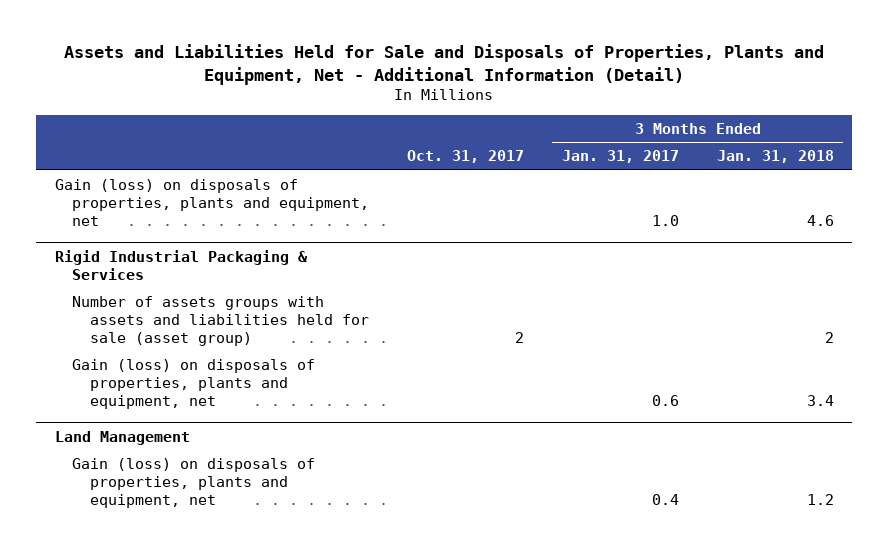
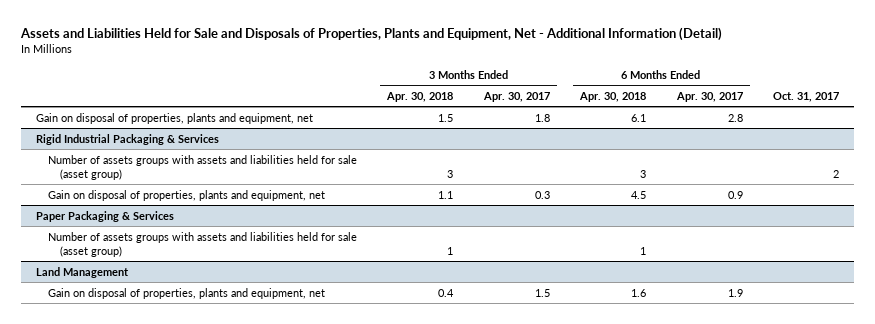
- | Oct. 31, 2017 | 3 Months Ended Jan. 31, 2017 | 3 Months Ended Jan. 31, 2018
+ | 3 Months Ended Apr. 30, 2018 | 3 Months Ended Apr. 30, 2017 | 6 Months Ended Apr. 30, 2018 | 6 Months Ended Apr. 30, 2017 | Oct. 31, 2017
- Gain (loss) on disposals of properties, plants and equipment, net | | 1.0 | 4.6
+ Gain on disposal of properties, plants and equipment, net | 1.5 | 1.8 | 6.1 | 2.8 |
@ Rigid Industrial Packaging & Services
- Gain (loss) on disposals of properties, plants and equipment, net | | 0.6 | 3.4
+ Gain on disposal of properties, plants and equipment, net | 1.1 | 0.3 | 4.5 | 0.9 |
+ Paper Packaging & Services
+ Number of assets groups with assets and liabilities held for sale (asset group) | 1 | | 1 | |
@ Land Management
- Gain (loss) on disposals of properties, plants and equipment, net | | 0.4 | 1.2
+ Gain on disposal of properties, plants and equipment, net | 0.4 | 1.5 | 1.6 | 1.9 |

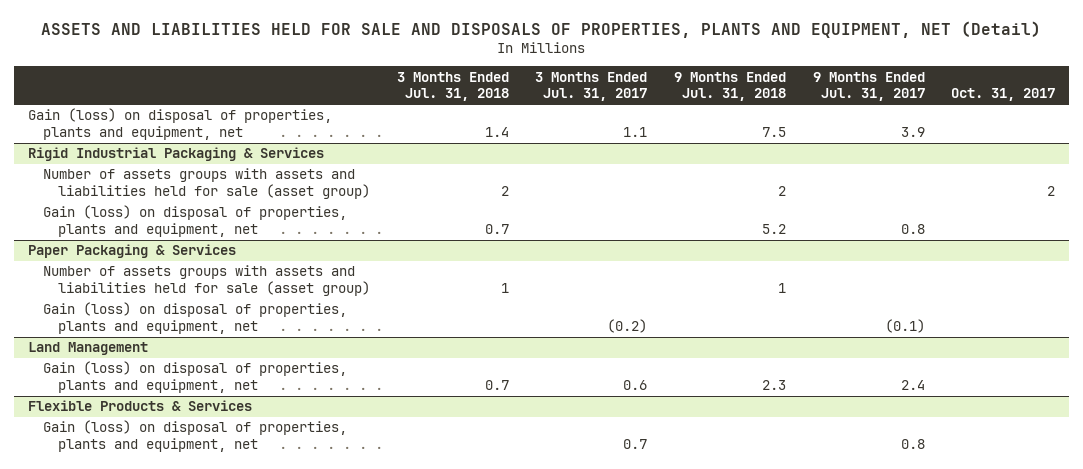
- Assets and Liabilities Held for Sale and Disposals of Properties, Plants and Equipment, Net - Additional Information (Detail)
+ ASSETS AND LIABILITIES HELD FOR SALE AND DISPOSALS OF PROPERTIES, PLANTS AND EQUIPMENT, NET (Detail)
- | 3 Months Ended Apr. 30, 2018 | 3 Months Ended Apr. 30, 2017 | 6 Months Ended Apr. 30, 2018 | 6 Months Ended Apr. 30, 2017 | Oct. 31, 2017
+ | 3 Months Ended Jul. 31, 2018 | 3 Months Ended Jul. 31, 2017 | 9 Months Ended Jul. 31, 2018 | 9 Months Ended Jul. 31, 2017 | Oct. 31, 2017
- Gain on disposal of properties, plants and equipment, net | 1.5 | 1.8 | 6.1 | 2.8 |
+ Gain (loss) on disposal of properties, plants and equipment, net | 1.4 | 1.1 | 7.5 | 3.9 |
@ Rigid Industrial Packaging & Services
- Gain on disposal of properties, plants and equipment, net | 1.1 | 0.3 | 4.5 | 0.9 |
+ Gain (loss) on disposal of properties, plants and equipment, net | 0.7 | | 5.2 | 0.8 |
@ Paper Packaging & Services
+ Gain (loss) on disposal of properties, plants and equipment, net | | (0.2) | | (0.1) |
@ Land Management
- Gain on disposal of properties, plants and equipment, net | 0.4 | 1.5 | 1.6 | 1.9 |
+ Gain (loss) on disposal of properties, plants and equipment, net | 0.7 | 0.6 | 2.3 | 2.4 |
+ Flexible Products & Services
+ Gain (loss) on disposal of properties, plants and equipment, net | | 0.7 | | 0.8 |

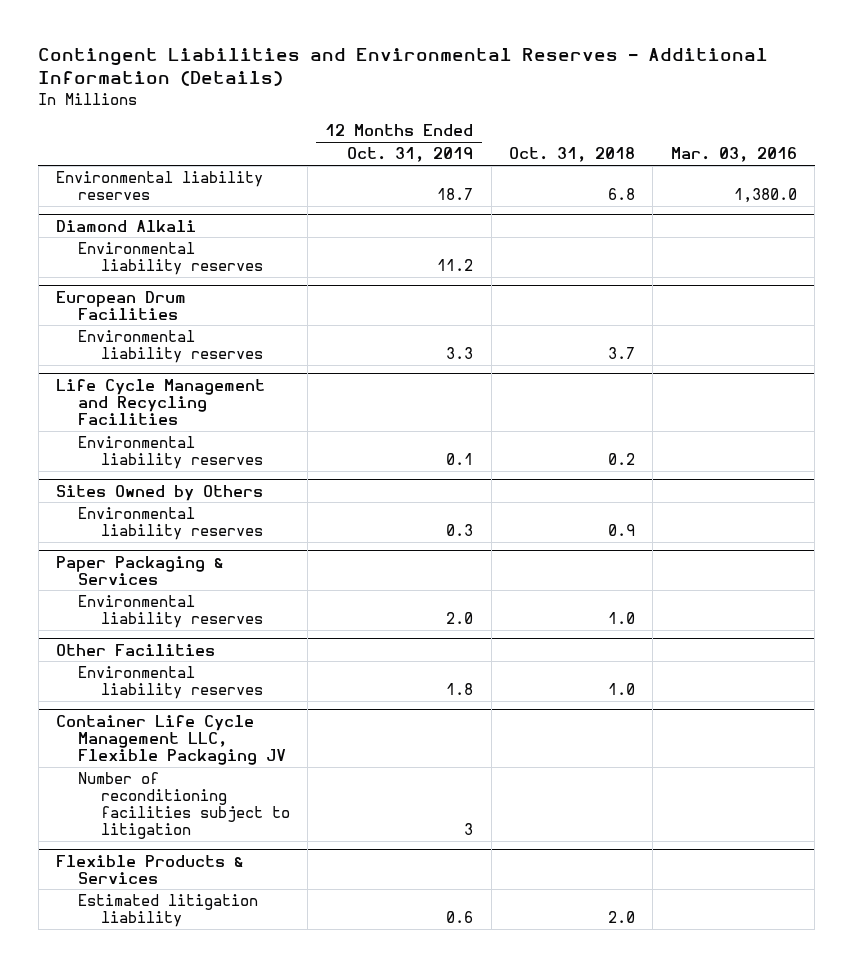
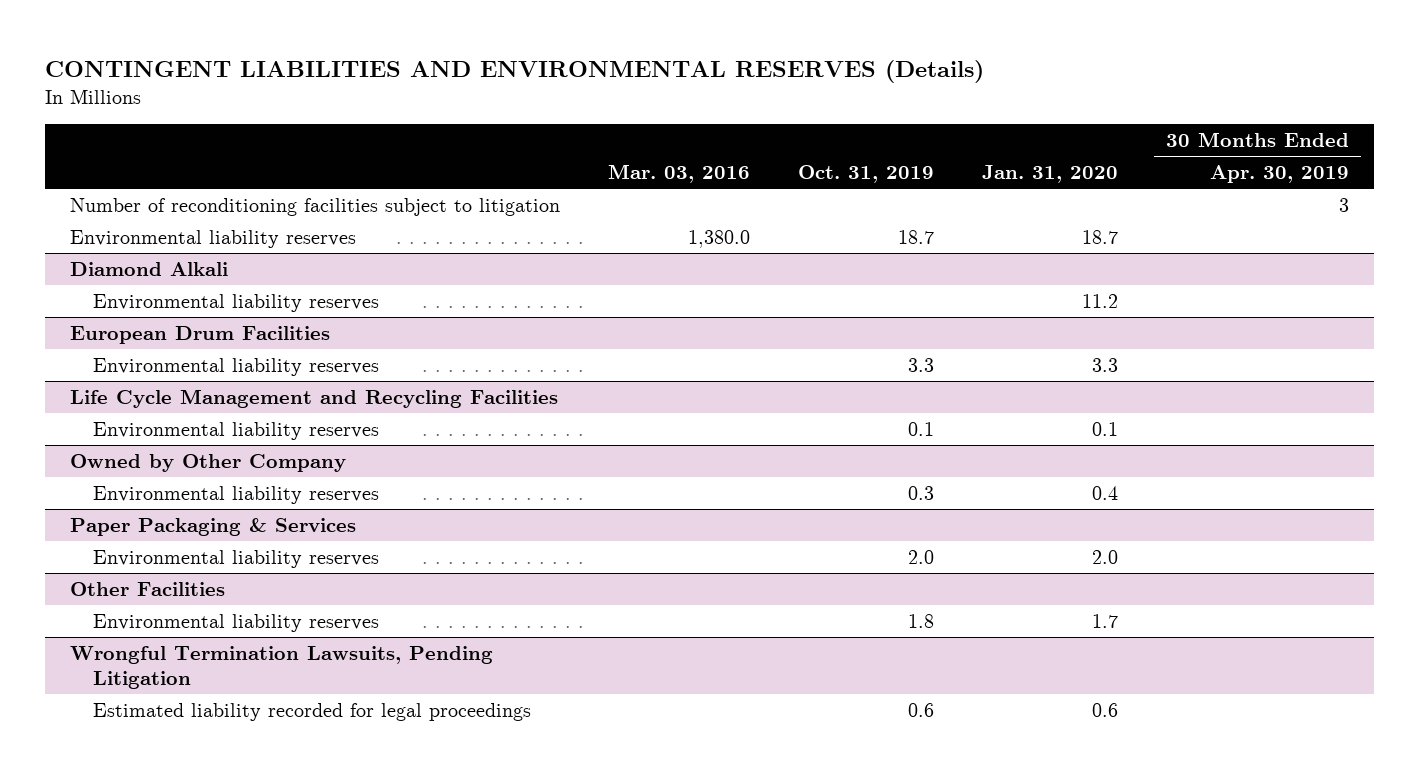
- Contingent Liabilities and Environmental Reserves - Additional Information (Details)
+ CONTINGENT LIABILITIES AND ENVIRONMENTAL RESERVES (Details)
- | 12 Months Ended Oct. 31, 2019 | Oct. 31, 2018 | Mar. 03, 2016
+ | Mar. 03, 2016 | Oct. 31, 2019 | Jan. 31, 2020 | 30 Months Ended Apr. 30, 2019
+ Number of reconditioning facilities subject to litigation | | | | 3
- Sites Owned by Others
+ Owned by Other Company
- Container Life Cycle Management LLC, Flexible Packaging JV
- Number of reconditioning facilities subject to litigation | 3 | |
- Flexible Products & Services
- Estimated litigation liability | 0.6 | 2.0 |
+ Wrongful Termination Lawsuits, Pending Litigation
+ Estimated liability recorded for legal proceedings | | 0.6 | 0.6 |

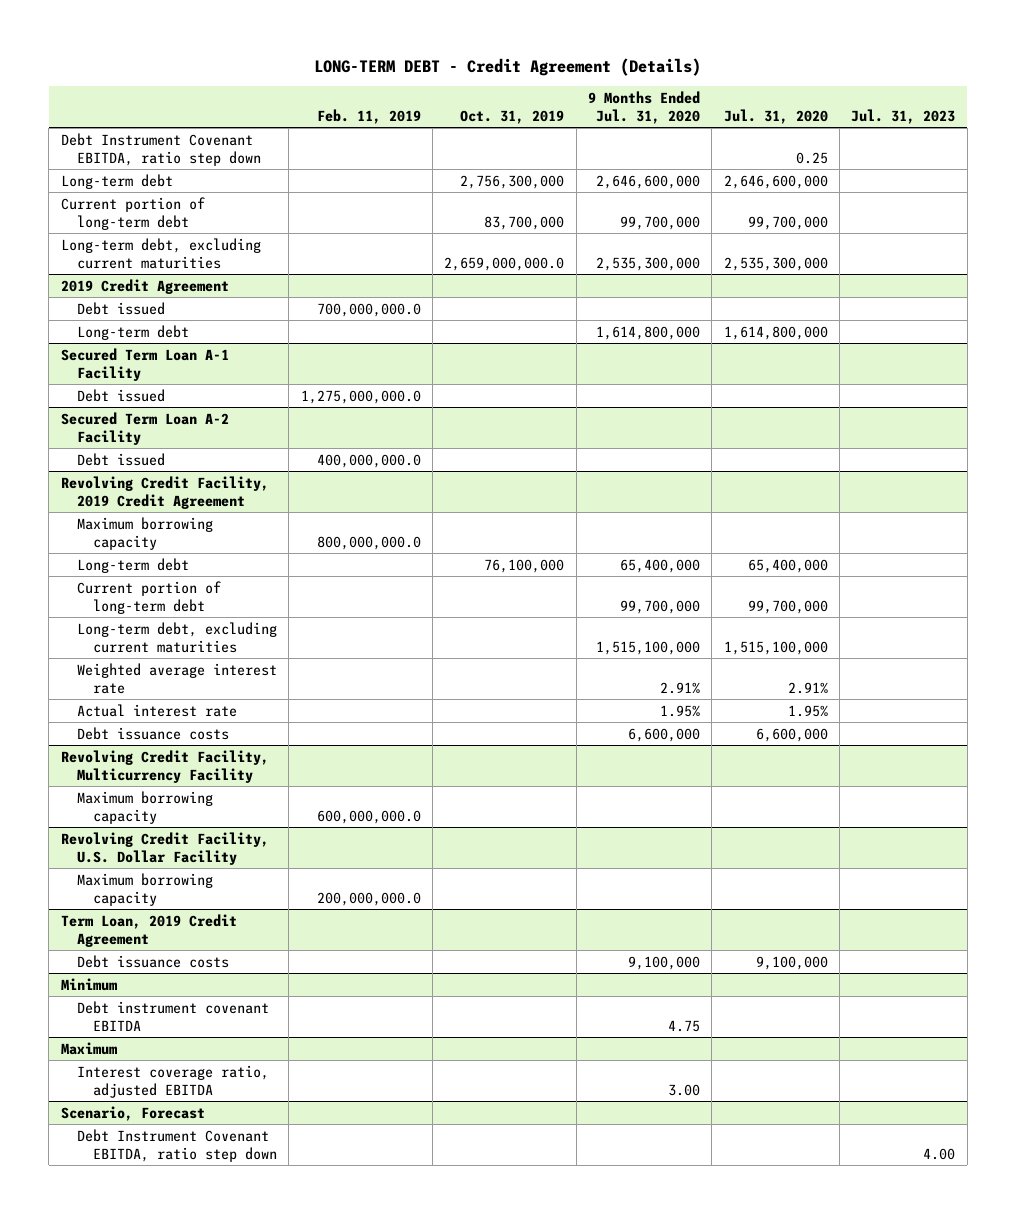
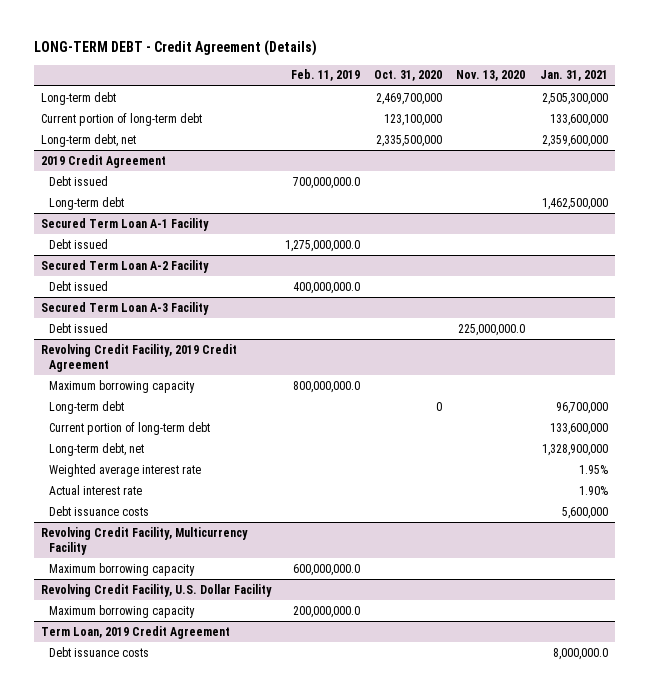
- | Feb. 11, 2019 | Oct. 31, 2019 | 9 Months Ended Jul. 31, 2020 | Jul. 31, 2020 | Jul. 31, 2023
+ | Feb. 11, 2019 | Oct. 31, 2020 | Nov. 13, 2020 | Jan. 31, 2021
- Debt Instrument Covenant EBITDA, ratio step down | | | | 0.25 |
- Long-term debt, excluding current maturities | | 2,659,000,000.0 | 2,535,300,000 | 2,535,300,000 |
+ Long-term debt, net | | 2,335,500,000 | | 2,359,600,000
+ Secured Term Loan A-3 Facility
+ Debt issued | | | 225,000,000.0 |
@ Revolving Credit Facility, 2019 Credit Agreement
- Long-term debt, excluding current maturities | | | 1,515,100,000 | 1,515,100,000 |
+ Long-term debt, net | | | | 1,328,900,000
- Minimum
- Debt instrument covenant EBITDA | | | 4.75 | |
- Maximum
- Interest coverage ratio, adjusted EBITDA | | | 3.00 | |
- Scenario, Forecast
- Debt Instrument Covenant EBITDA, ratio step down | | | | | 4.00

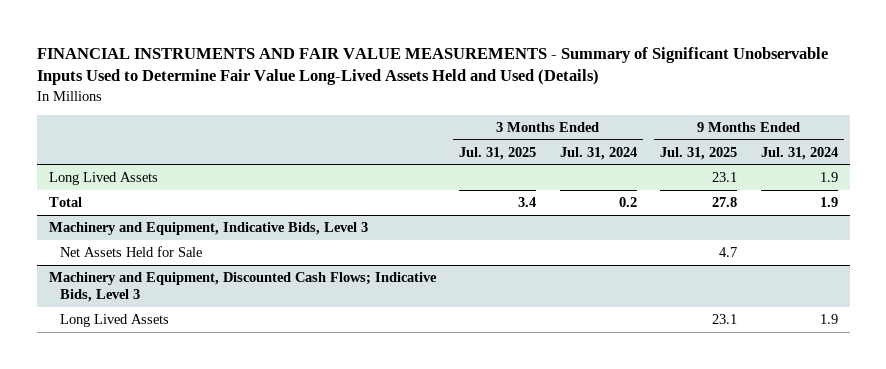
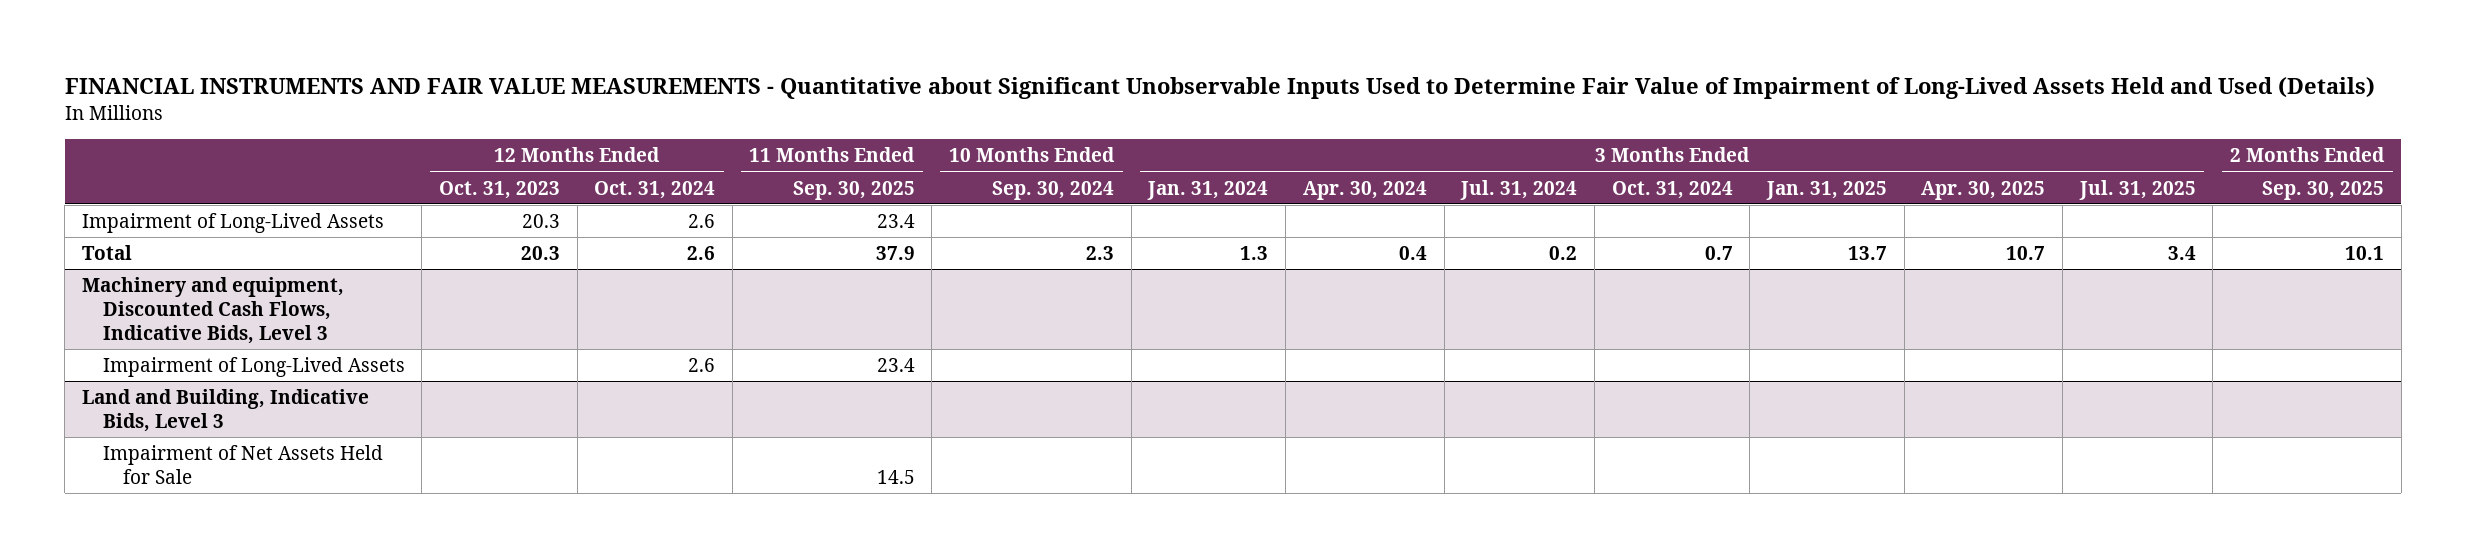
- FINANCIAL INSTRUMENTS AND FAIR VALUE MEASUREMENTS - Summary of Significant Unobservable Inputs Used to Determine Fair Value Long-Lived Assets Held and Used (Details)
+ FINANCIAL INSTRUMENTS AND FAIR VALUE MEASUREMENTS - Quantitative about Significant Unobservable Inputs Used to Determine Fair Value of Impairment of Long-Lived Assets Held and Used (Details)
- | 3 Months Ended Jul. 31, 2025 | 3 Months Ended Jul. 31, 2024 | 9 Months Ended Jul. 31, 2025 | 9 Months Ended Jul. 31, 2024
+ | 12 Months Ended Oct. 31, 2023 | 12 Months Ended Oct. 31, 2024 | 11 Months Ended Sep. 30, 2025 | 10 Months Ended Sep. 30, 2024 | 3 Months Ended Jan. 31, 2024 | 3 Months Ended Apr. 30, 2024 | 3 Months Ended Jul. 31, 2024 | 3 Months Ended Oct. 31, 2024 | 3 Months Ended Jan. 31, 2025 | 3 Months Ended Apr. 30, 2025 | 3 Months Ended Jul. 31, 2025 | 2 Months Ended Sep. 30, 2025
- Long Lived Assets | | | 23.1 | 1.9
+ Impairment of Long-Lived Assets | 20.3 | 2.6 | 23.4 | | | | | | | | |
- Machinery and Equipment, Indicative Bids, Level 3
- Net Assets Held for Sale | | | 4.7 |
- Machinery and Equipment, Discounted Cash Flows; Indicative Bids, Level 3
- Long Lived Assets | | | 23.1 | 1.9
+ Machinery and equipment, Discounted Cash Flows, Indicative Bids, Level 3
+ Impairment of Long-Lived Assets | | 2.6 | 23.4 | | | | | | | | |
+ Land and Building, Indicative Bids, Level 3
+ Impairment of Net Assets Held for Sale | | | 14.5 | | | | | | | | |

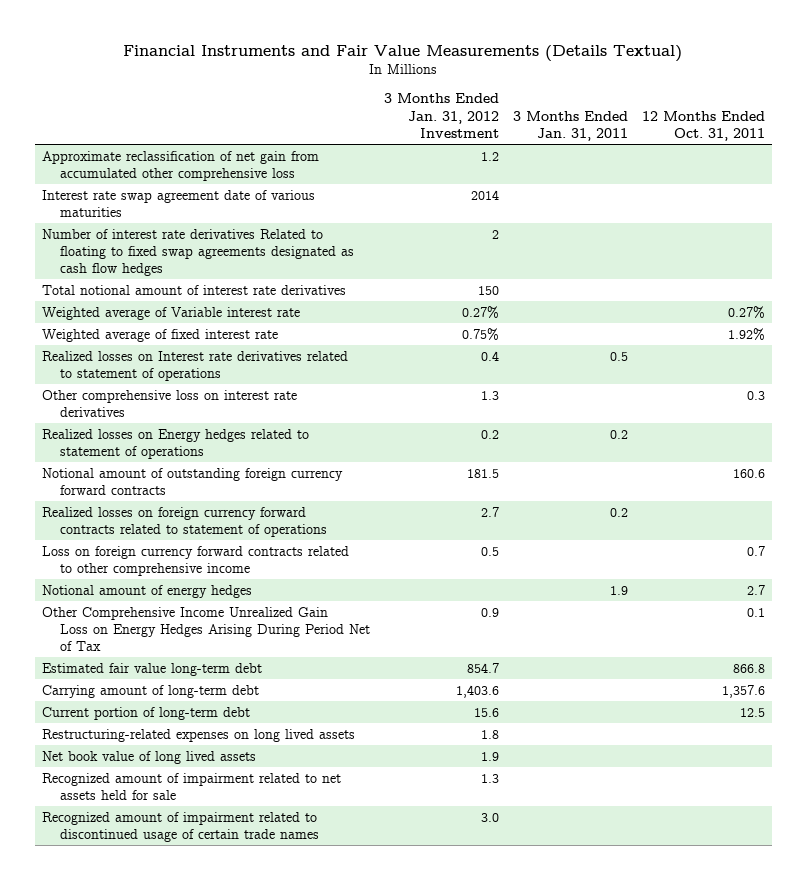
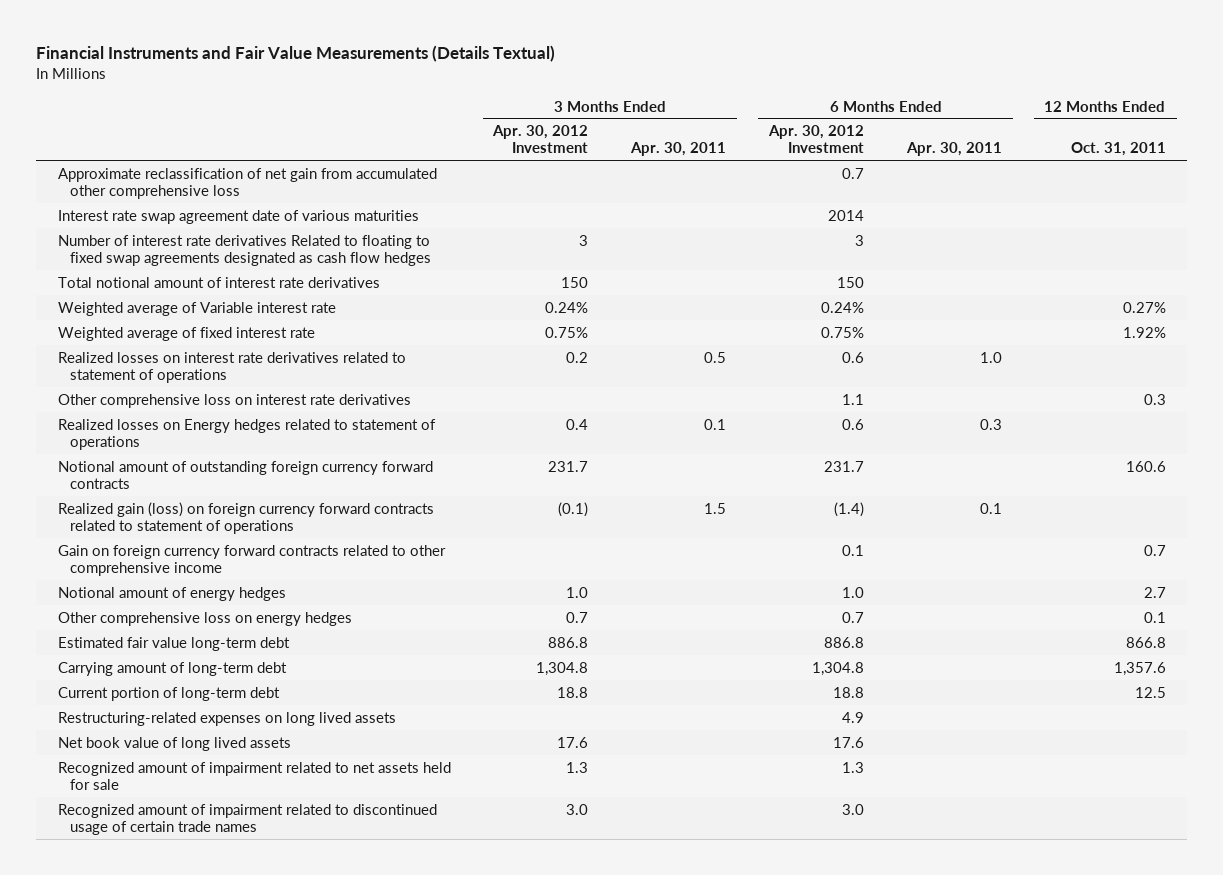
- | 3 Months Ended Jan. 31, 2012 Investment | 3 Months Ended Jan. 31, 2011 | 12 Months Ended Oct. 31, 2011
+ | 3 Months Ended Apr. 30, 2012 Investment | 3 Months Ended Apr. 30, 2011 | 6 Months Ended Apr. 30, 2012 Investment | 6 Months Ended Apr. 30, 2011 | 12 Months Ended Oct. 31, 2011
- Realized losses on Interest rate derivatives related to statement of operations | 0.4 | 0.5 |
+ Realized losses on interest rate derivatives related to statement of operations | 0.2 | 0.5 | 0.6 | 1.0 |
- Realized losses on foreign currency forward contracts related to statement of operations | 2.7 | 0.2 |
- Loss on foreign currency forward contracts related to other comprehensive income | 0.5 | | 0.7
+ Realized gain (loss) on foreign currency forward contracts related to statement of operations | (0.1) | 1.5 | (1.4) | 0.1 |
+ Gain on foreign currency forward contracts related to other comprehensive income | | | 0.1 | | 0.7
- Other Comprehensive Income Unrealized Gain Loss on Energy Hedges Arising During Period Net of Tax | 0.9 | | 0.1
+ Other comprehensive loss on energy hedges | 0.7 | | 0.7 | | 0.1

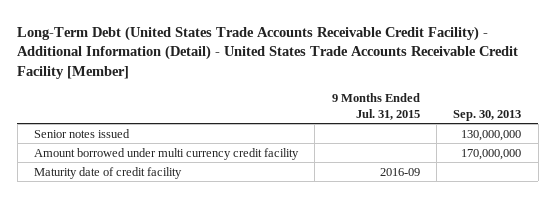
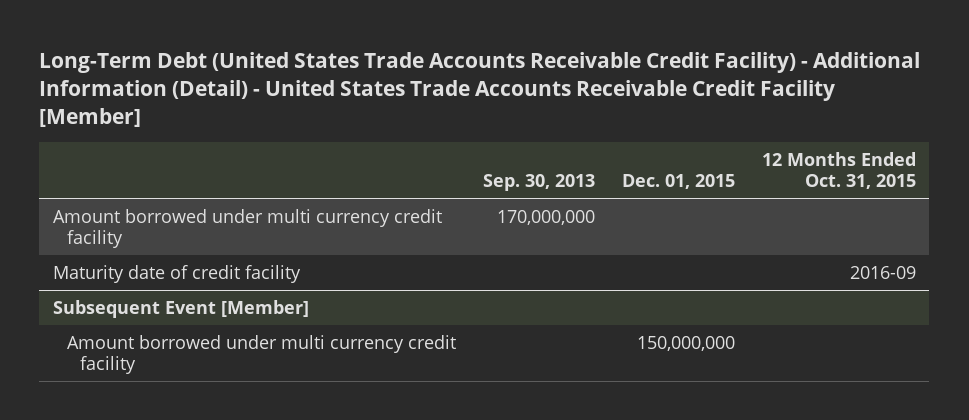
- | 9 Months Ended Jul. 31, 2015 | Sep. 30, 2013
+ | Sep. 30, 2013 | Dec. 01, 2015 | 12 Months Ended Oct. 31, 2015
- Senior notes issued | | 130,000,000
+ Subsequent Event [Member]
+ Amount borrowed under multi currency credit facility | | 150,000,000 |

